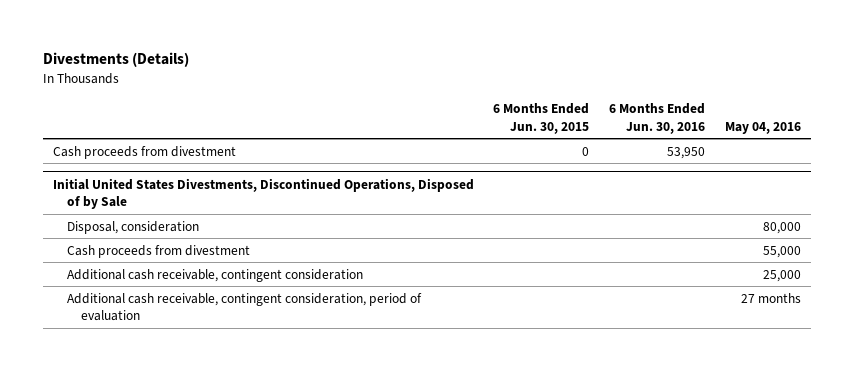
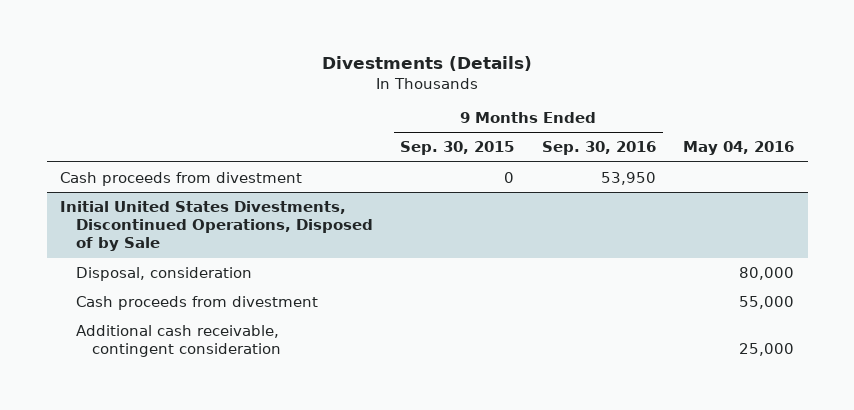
- | 6 Months Ended Jun. 30, 2015 | 6 Months Ended Jun. 30, 2016 | May 04, 2016
+ | 9 Months Ended Sep. 30, 2015 | 9 Months Ended Sep. 30, 2016 | May 04, 2016
@ Initial United States Divestments, Discontinued Operations, Disposed of by Sale
- Additional cash receivable, contingent consideration, period of evaluation | | | 27 months

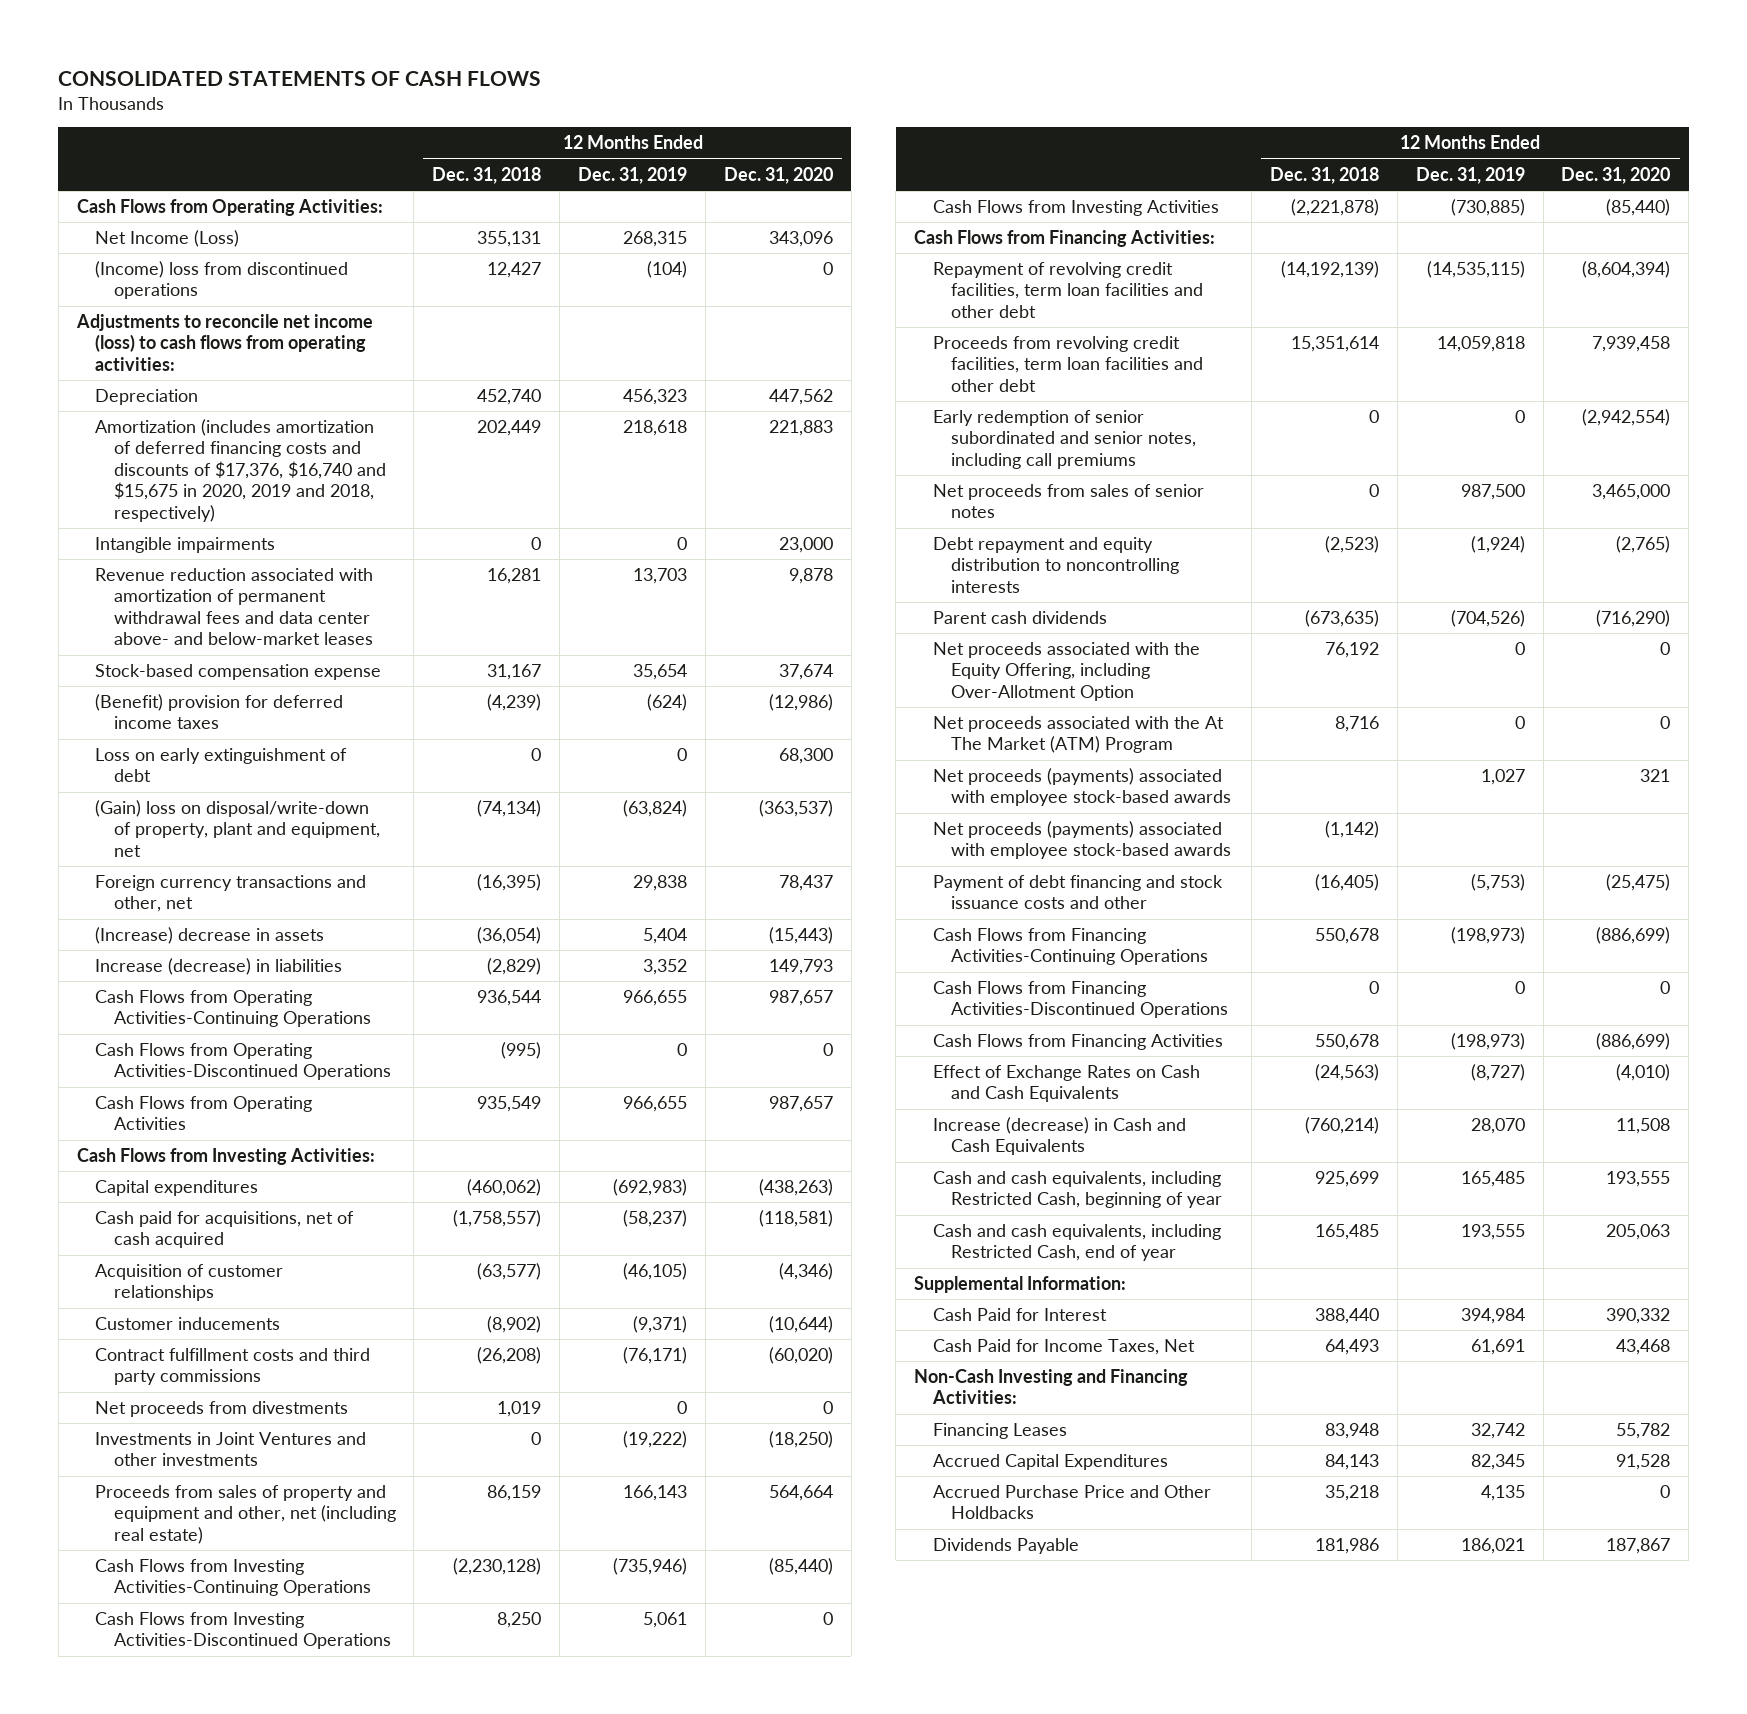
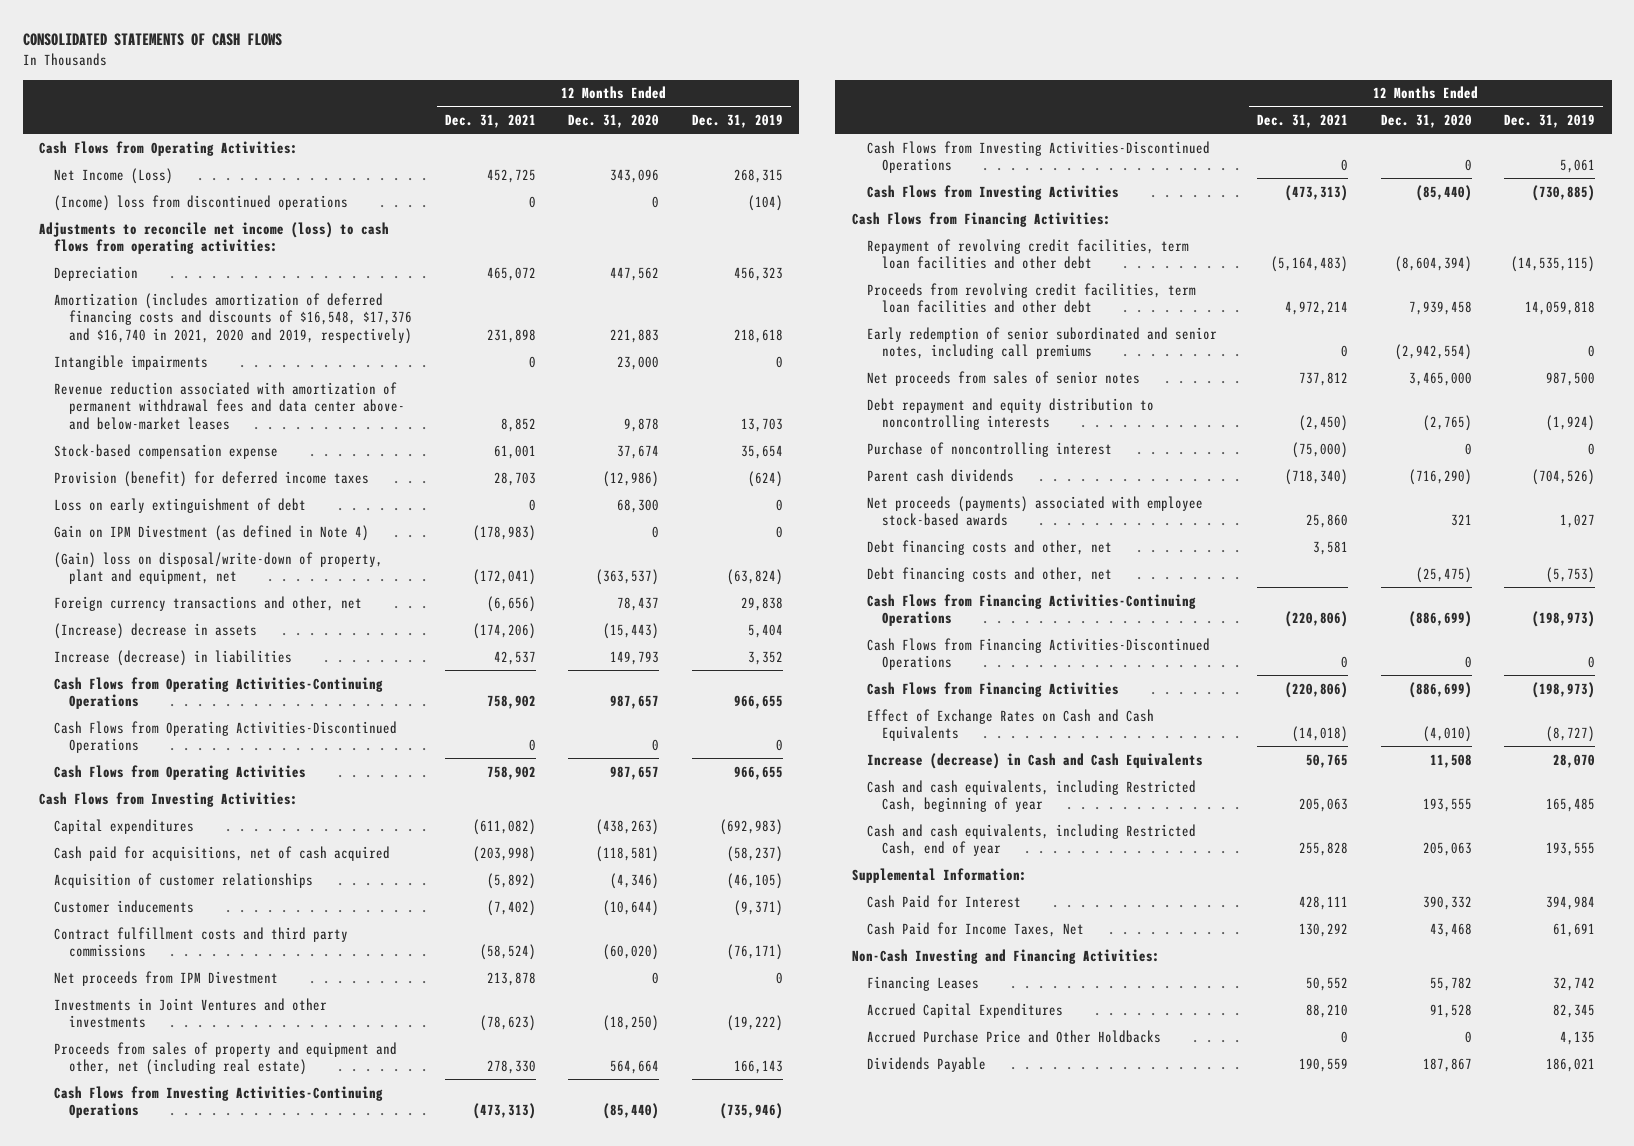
- | 12 Months Ended Dec. 31, 2018 | 12 Months Ended Dec. 31, 2019 | 12 Months Ended Dec. 31, 2020
+ | 12 Months Ended Dec. 31, 2021 | 12 Months Ended Dec. 31, 2020 | 12 Months Ended Dec. 31, 2019
- Amortization (includes amortization of deferred financing costs and discounts of $17,376, $16,740 and $15,675 in 2020, 2019 and 2018, respectively) | 202,449 | 218,618 | 221,883
+ Amortization (includes amortization of deferred financing costs and discounts of $16,548, $17,376 and $16,740 in 2021, 2020 and 2019, respectively) | 231,898 | 221,883 | 218,618
- (Benefit) provision for deferred income taxes | (4,239) | (624) | (12,986)
+ Provision (benefit) for deferred income taxes | 28,703 | (12,986) | (624)
+ Gain on IPM Divestment (as defined in Note 4) | (178,983) | 0 | 0
- Net proceeds from divestments | 1,019 | 0 | 0
+ Net proceeds from IPM Divestment | 213,878 | 0 | 0
+ Purchase of noncontrolling interest | (75,000) | 0 | 0
- Net proceeds associated with the Equity Offering, including Over-Allotment Option | 76,192 | 0 | 0
- Net proceeds associated with the At The Market (ATM) Program | 8,716 | 0 | 0
- Net proceeds (payments) associated with employee stock-based awards | (1,142) | |
- Payment of debt financing and stock issuance costs and other | (16,405) | (5,753) | (25,475)
+ Debt financing costs and other, net | 3,581 | |
+ Debt financing costs and other, net | | (25,475) | (5,753)

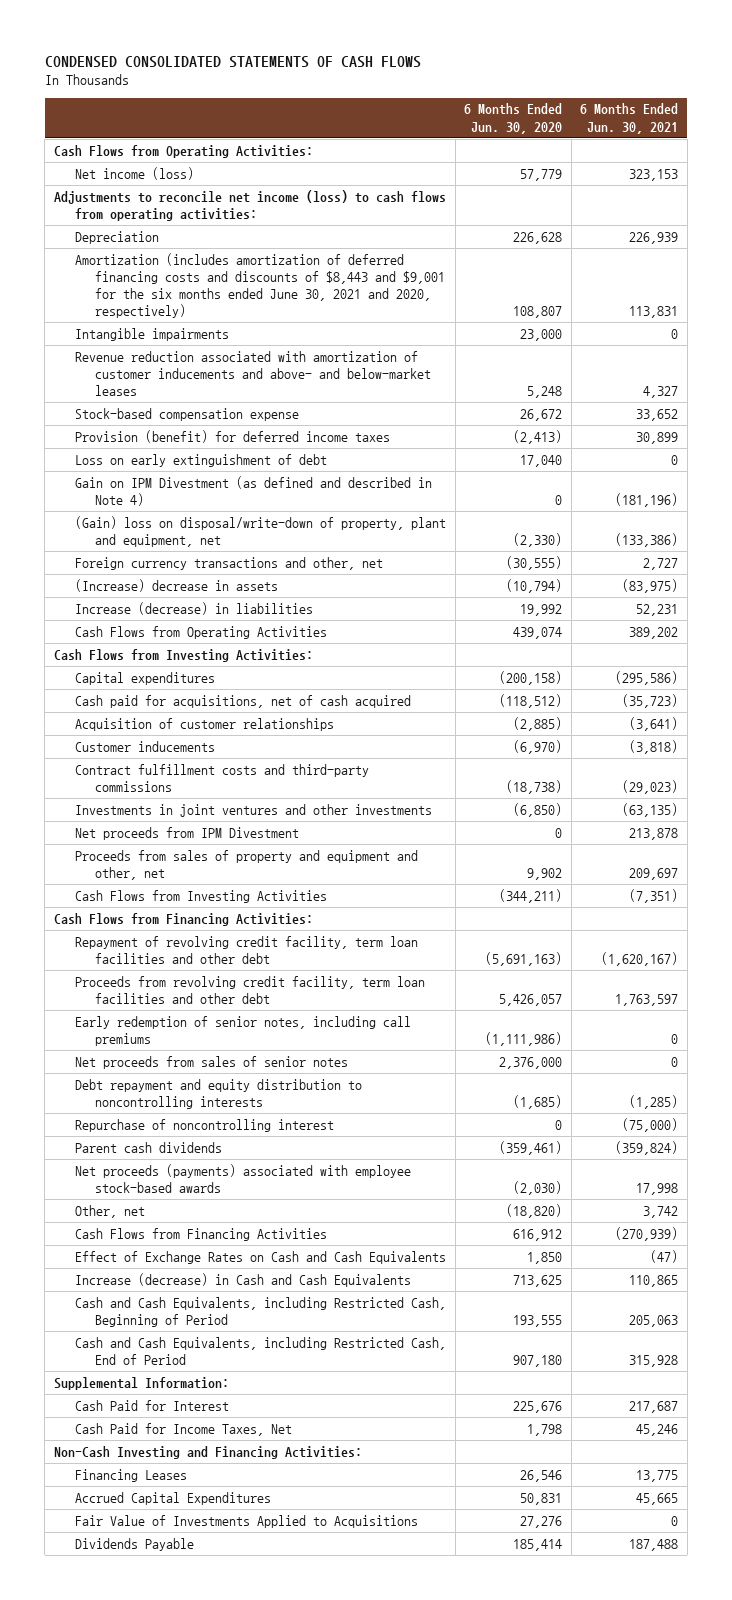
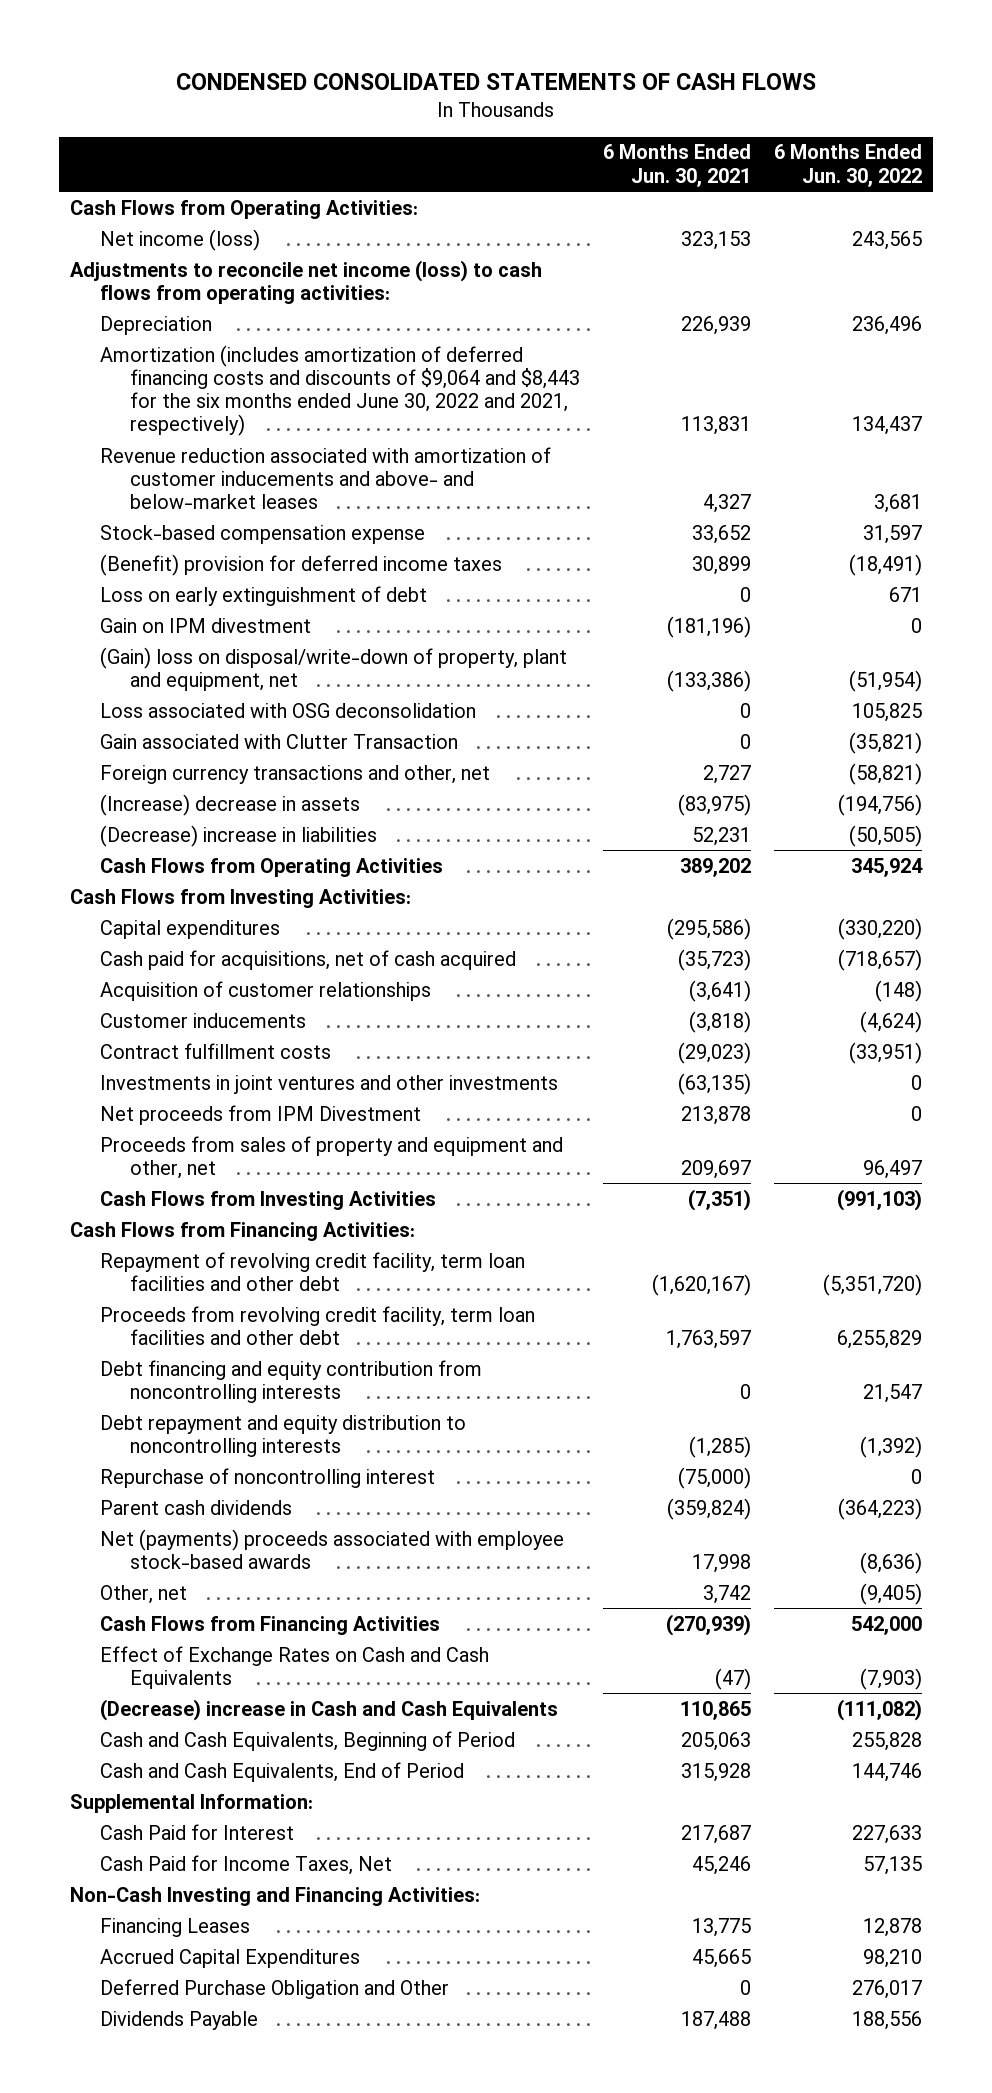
- | 6 Months Ended Jun. 30, 2020 | 6 Months Ended Jun. 30, 2021
+ | 6 Months Ended Jun. 30, 2021 | 6 Months Ended Jun. 30, 2022
- Amortization (includes amortization of deferred financing costs and discounts of $8,443 and $9,001 for the six months ended June 30, 2021 and 2020, respectively) | 108,807 | 113,831
- Intangible impairments | 23,000 | 0
+ Amortization (includes amortization of deferred financing costs and discounts of $9,064 and $8,443 for the six months ended June 30, 2022 and 2021, respectively) | 113,831 | 134,437
- Provision (benefit) for deferred income taxes | (2,413) | 30,899
+ (Benefit) provision for deferred income taxes | 30,899 | (18,491)
- Gain on IPM Divestment (as defined and described in Note 4) | 0 | (181,196)
+ Gain on IPM divestment | (181,196) | 0
+ Loss associated with OSG deconsolidation | 0 | 105,825
+ Gain associated with Clutter Transaction | 0 | (35,821)
- Increase (decrease) in liabilities | 19,992 | 52,231
+ (Decrease) increase in liabilities | 52,231 | (50,505)
- Contract fulfillment costs and third-party commissions | (18,738) | (29,023)
+ Contract fulfillment costs | (29,023) | (33,951)
- Early redemption of senior notes, including call premiums | (1,111,986) | 0
- Net proceeds from sales of senior notes | 2,376,000 | 0
+ Debt financing and equity contribution from noncontrolling interests | 0 | 21,547
- Net proceeds (payments) associated with employee stock-based awards | (2,030) | 17,998
+ Net (payments) proceeds associated with employee stock-based awards | 17,998 | (8,636)
- Increase (decrease) in Cash and Cash Equivalents | 713,625 | 110,865
- Cash and Cash Equivalents, including Restricted Cash, Beginning of Period | 193,555 | 205,063
- Cash and Cash Equivalents, including Restricted Cash, End of Period | 907,180 | 315,928
+ (Decrease) increase in Cash and Cash Equivalents | 110,865 | (111,082)
+ Cash and Cash Equivalents, Beginning of Period | 205,063 | 255,828
+ Cash and Cash Equivalents, End of Period | 315,928 | 144,746
- Fair Value of Investments Applied to Acquisitions | 27,276 | 0
+ Deferred Purchase Obligation and Other | 0 | 276,017

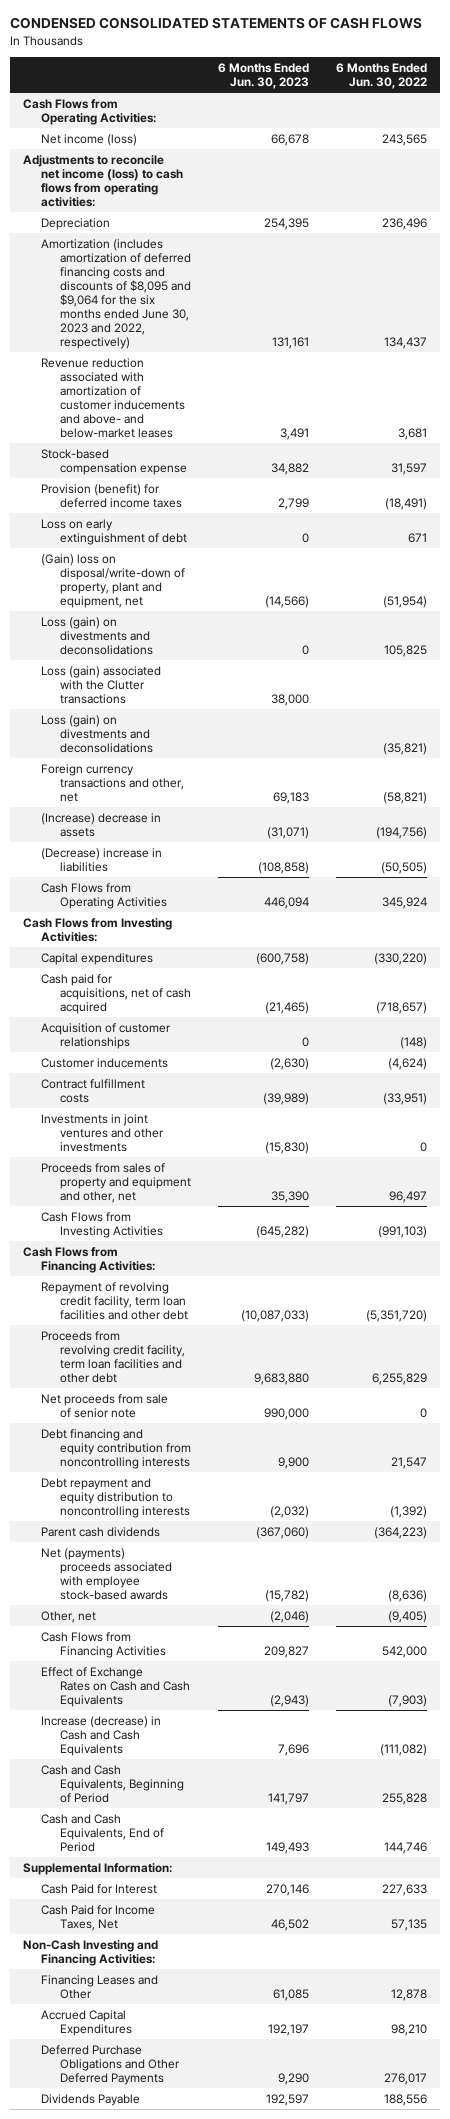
- | 6 Months Ended Jun. 30, 2021 | 6 Months Ended Jun. 30, 2022
+ | 6 Months Ended Jun. 30, 2023 | 6 Months Ended Jun. 30, 2022
- Amortization (includes amortization of deferred financing costs and discounts of $9,064 and $8,443 for the six months ended June 30, 2022 and 2021, respectively) | 113,831 | 134,437
+ Amortization (includes amortization of deferred financing costs and discounts of $8,095 and $9,064 for the six months ended June 30, 2023 and 2022, respectively) | 131,161 | 134,437
- (Benefit) provision for deferred income taxes | 30,899 | (18,491)
+ Provision (benefit) for deferred income taxes | 2,799 | (18,491)
- Gain on IPM divestment | (181,196) | 0
- Loss associated with OSG deconsolidation | 0 | 105,825
- Gain associated with Clutter Transaction | 0 | (35,821)
+ Loss (gain) on divestments and deconsolidations | 0 | 105,825
+ Loss (gain) associated with the Clutter transactions | 38,000 |
+ Loss (gain) on divestments and deconsolidations | | (35,821)
- Net proceeds from IPM Divestment | 213,878 | 0
+ Net proceeds from sale of senior note | 990,000 | 0
- Repurchase of noncontrolling interest | (75,000) | 0
- (Decrease) increase in Cash and Cash Equivalents | 110,865 | (111,082)
+ Increase (decrease) in Cash and Cash Equivalents | 7,696 | (111,082)
- Financing Leases | 13,775 | 12,878
+ Financing Leases and Other | 61,085 | 12,878
- Deferred Purchase Obligation and Other | 0 | 276,017
+ Deferred Purchase Obligations and Other Deferred Payments | 9,290 | 276,017

